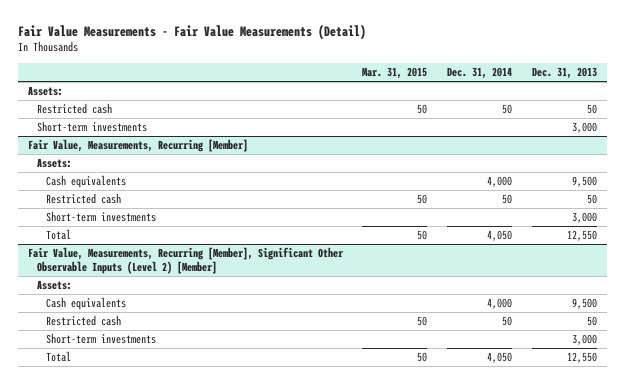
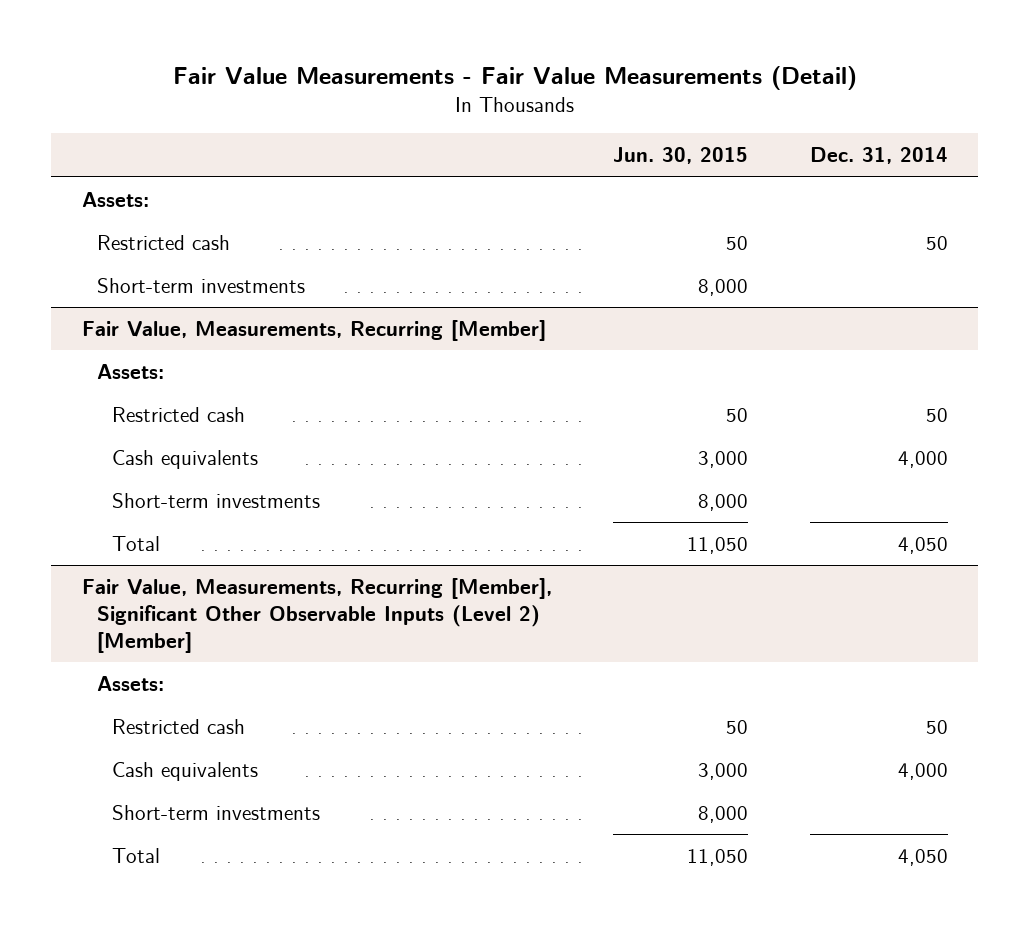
- | Mar. 31, 2015 | Dec. 31, 2014 | Dec. 31, 2013
+ | Jun. 30, 2015 | Dec. 31, 2014
@ Fair Value, Measurements, Recurring [Member]
moved down: Cash equivalents | 3,000 | 4,000
@ Fair Value, Measurements, Recurring [Member], Significant Other Observable Inputs (Level 2) [Member]
moved down: Cash equivalents | 3,000 | 4,000

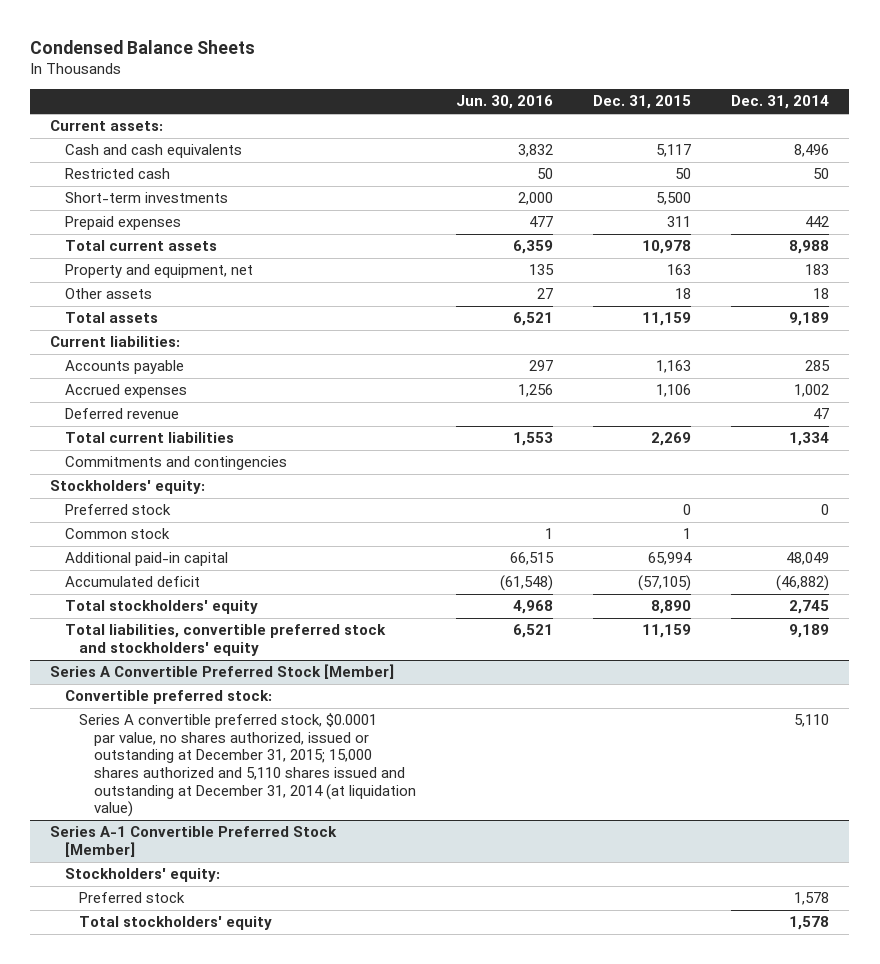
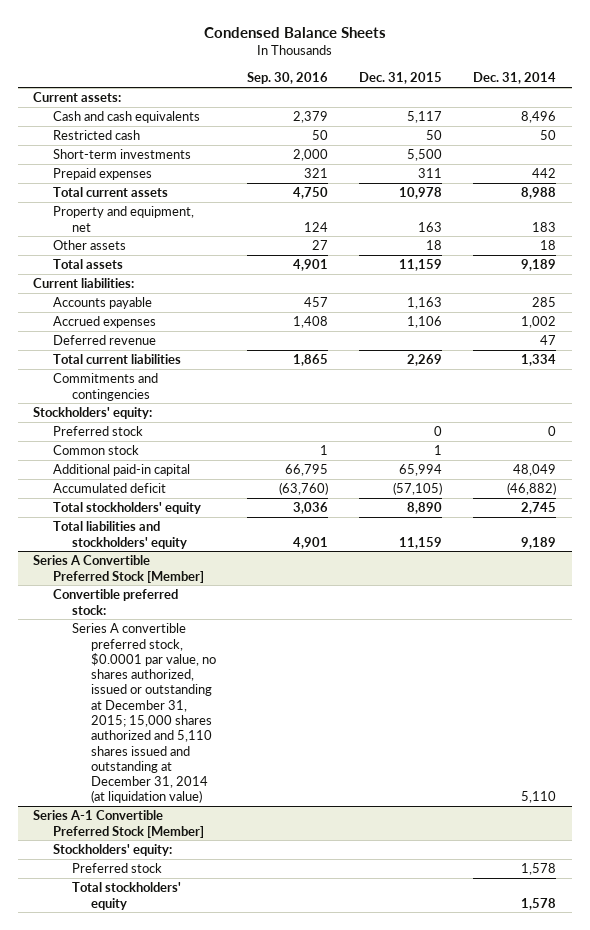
- | Jun. 30, 2016 | Dec. 31, 2015 | Dec. 31, 2014
+ | Sep. 30, 2016 | Dec. 31, 2015 | Dec. 31, 2014
- Total liabilities, convertible preferred stock and stockholders' equity | 6,521 | 11,159 | 9,189
+ Total liabilities and stockholders' equity | 4,901 | 11,159 | 9,189

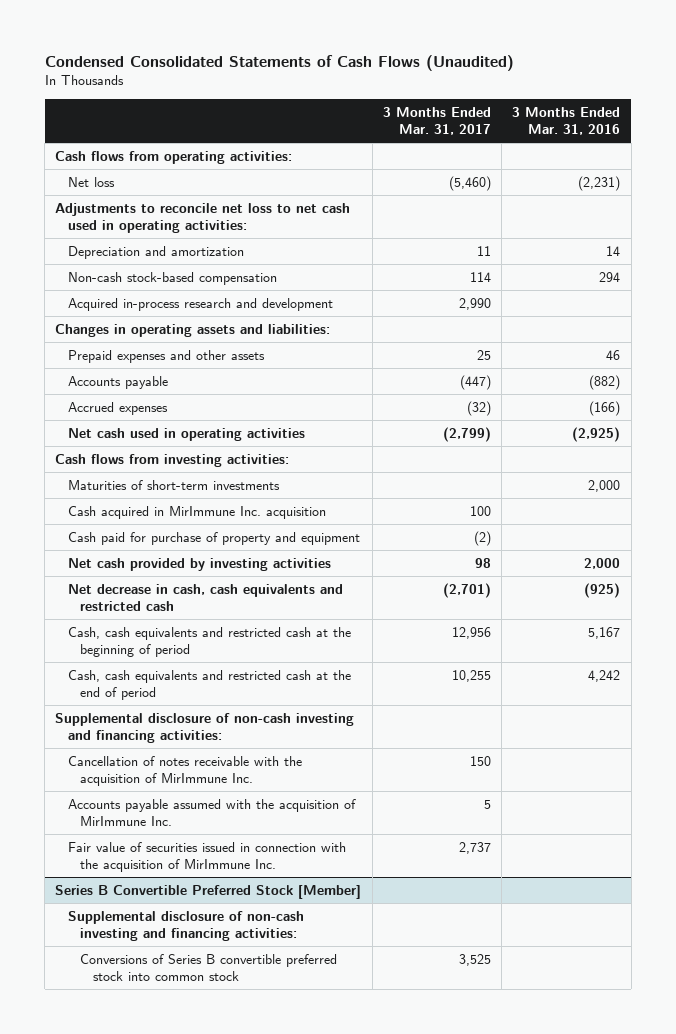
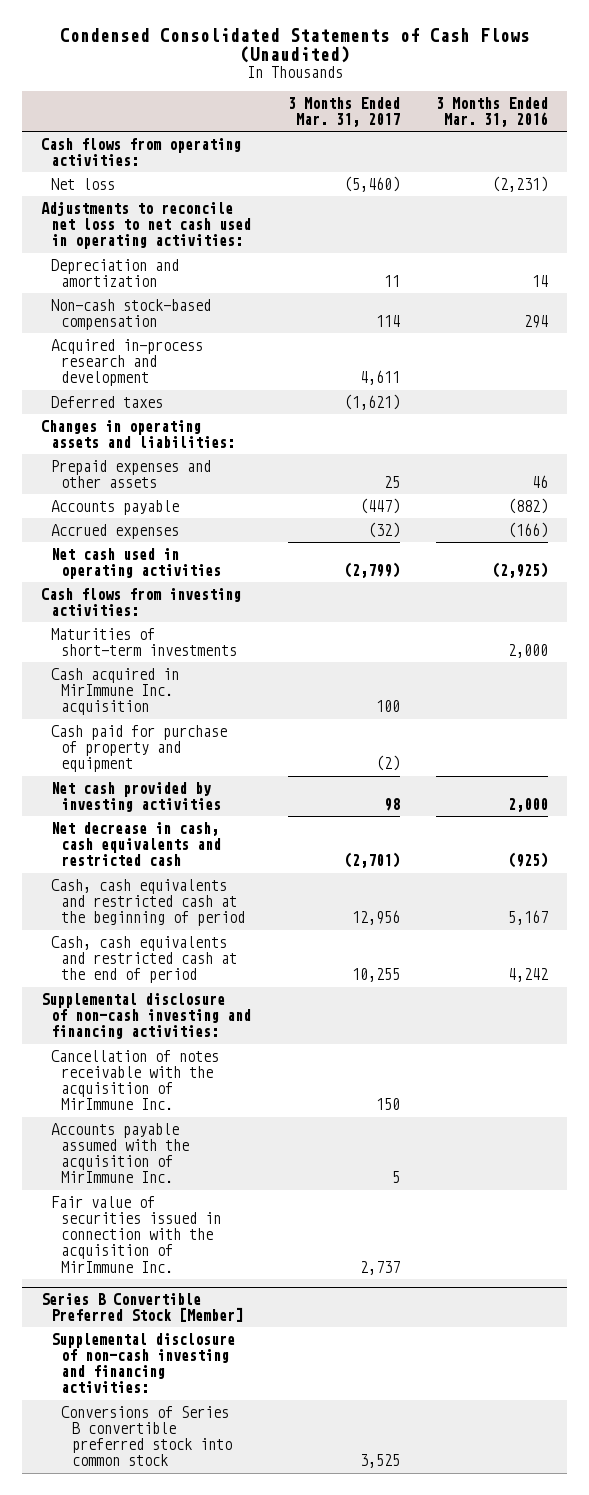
- Acquired in-process research and development | 2,990 |
+ Acquired in-process research and development | 4,611 |
+ Deferred taxes | (1,621) |

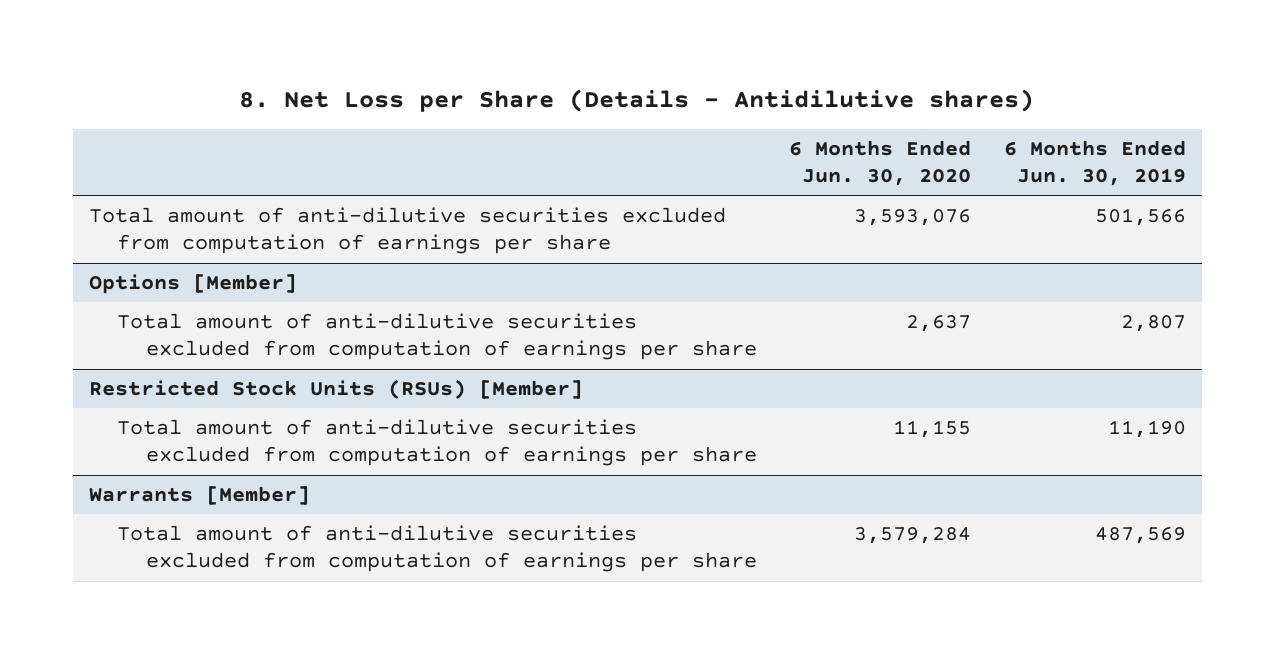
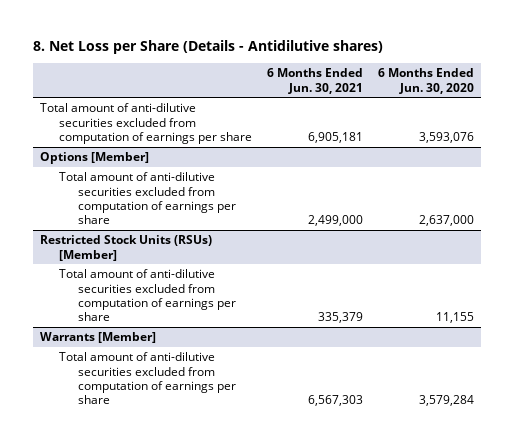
- | 6 Months Ended Jun. 30, 2020 | 6 Months Ended Jun. 30, 2019
+ | 6 Months Ended Jun. 30, 2021 | 6 Months Ended Jun. 30, 2020
@ Options [Member]
- Total amount of anti-dilutive securities excluded from computation of earnings per share | 2,637 | 2,807
+ Total amount of anti-dilutive securities excluded from computation of earnings per share | 2,499,000 | 2,637,000

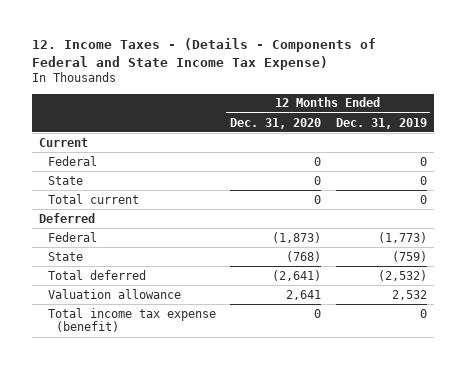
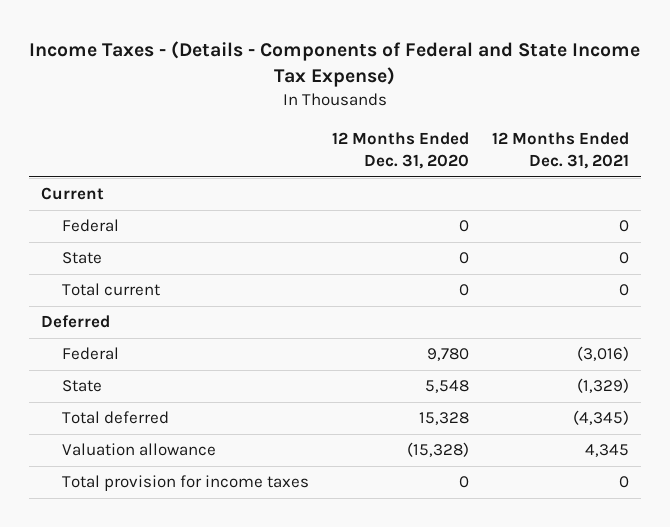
- 12. Income Taxes - (Details - Components of Federal and State Income Tax Expense)
+ Income Taxes - (Details - Components of Federal and State Income Tax Expense)
- | 12 Months Ended Dec. 31, 2020 | 12 Months Ended Dec. 31, 2019
+ | 12 Months Ended Dec. 31, 2020 | 12 Months Ended Dec. 31, 2021
- Federal | (1,873) | (1,773)
- State | (768) | (759)
- Total deferred | (2,641) | (2,532)
- Valuation allowance | 2,641 | 2,532
- Total income tax expense (benefit) | 0 | 0
+ Federal | 9,780 | (3,016)
+ State | 5,548 | (1,329)
+ Total deferred | 15,328 | (4,345)
+ Valuation allowance | (15,328) | 4,345
+ Total provision for income taxes | 0 | 0

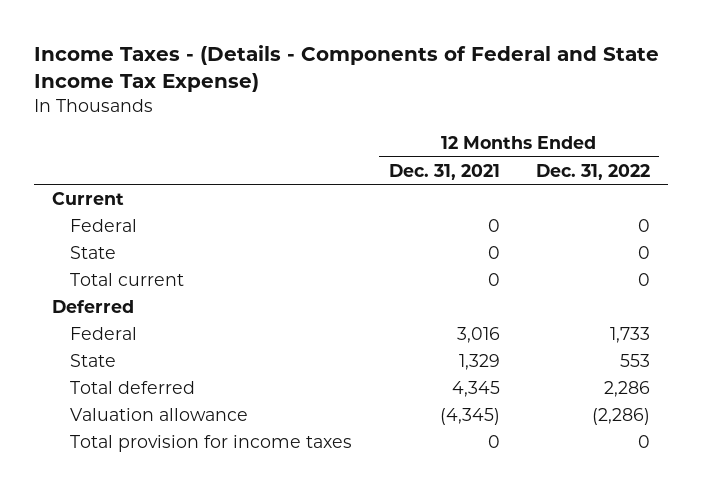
- | 12 Months Ended Dec. 31, 2020 | 12 Months Ended Dec. 31, 2021
+ | 12 Months Ended Dec. 31, 2021 | 12 Months Ended Dec. 31, 2022
- Federal | 9,780 | (3,016)
- State | 5,548 | (1,329)
- Total deferred | 15,328 | (4,345)
- Valuation allowance | (15,328) | 4,345
+ Federal | 3,016 | 1,733
+ State | 1,329 | 553
+ Total deferred | 4,345 | 2,286
+ Valuation allowance | (4,345) | (2,286)

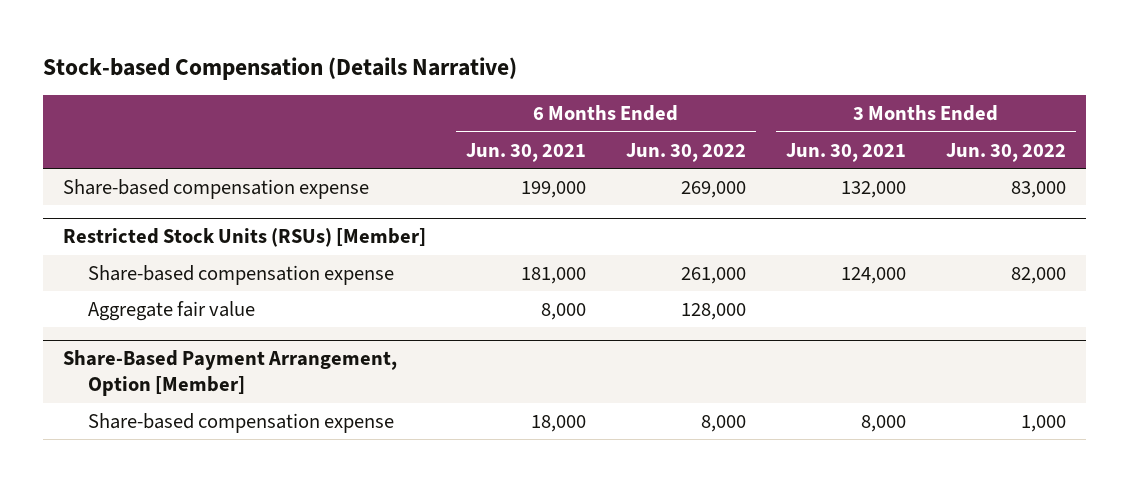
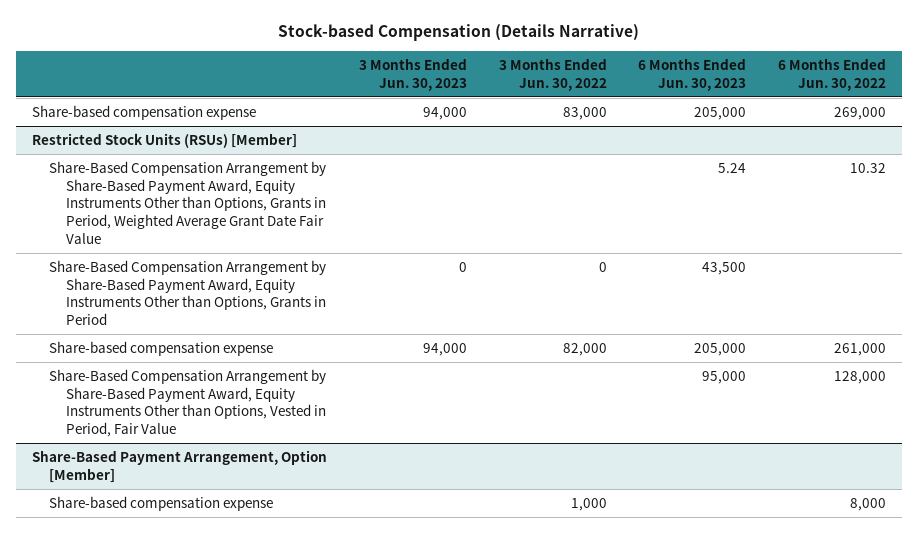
- | 6 Months Ended Jun. 30, 2021 | 6 Months Ended Jun. 30, 2022 | 3 Months Ended Jun. 30, 2021 | 3 Months Ended Jun. 30, 2022
+ | 3 Months Ended Jun. 30, 2023 | 3 Months Ended Jun. 30, 2022 | 6 Months Ended Jun. 30, 2023 | 6 Months Ended Jun. 30, 2022
@ Restricted Stock Units (RSUs) [Member]
+ Share-Based Compensation Arrangement by Share-Based Payment Award, Equity Instruments Other than Options, Grants in Period, Weighted Average Grant Date Fair Value | | | 5.24 | 10.32
+ Share-Based Compensation Arrangement by Share-Based Payment Award, Equity Instruments Other than Options, Grants in Period | 0 | 0 | 43,500 |
- Aggregate fair value | 8,000 | 128,000 | |
+ Share-Based Compensation Arrangement by Share-Based Payment Award, Equity Instruments Other than Options, Vested in Period, Fair Value | | | 95,000 | 128,000

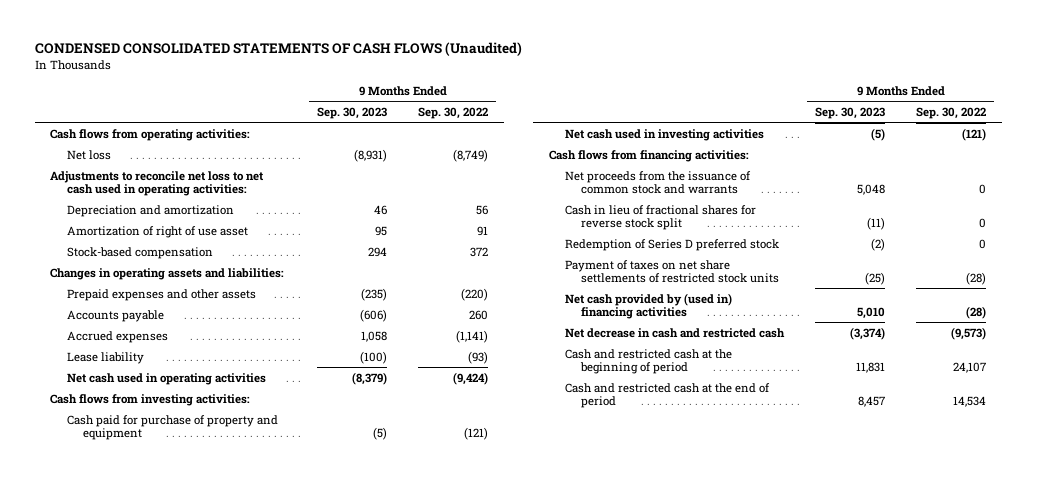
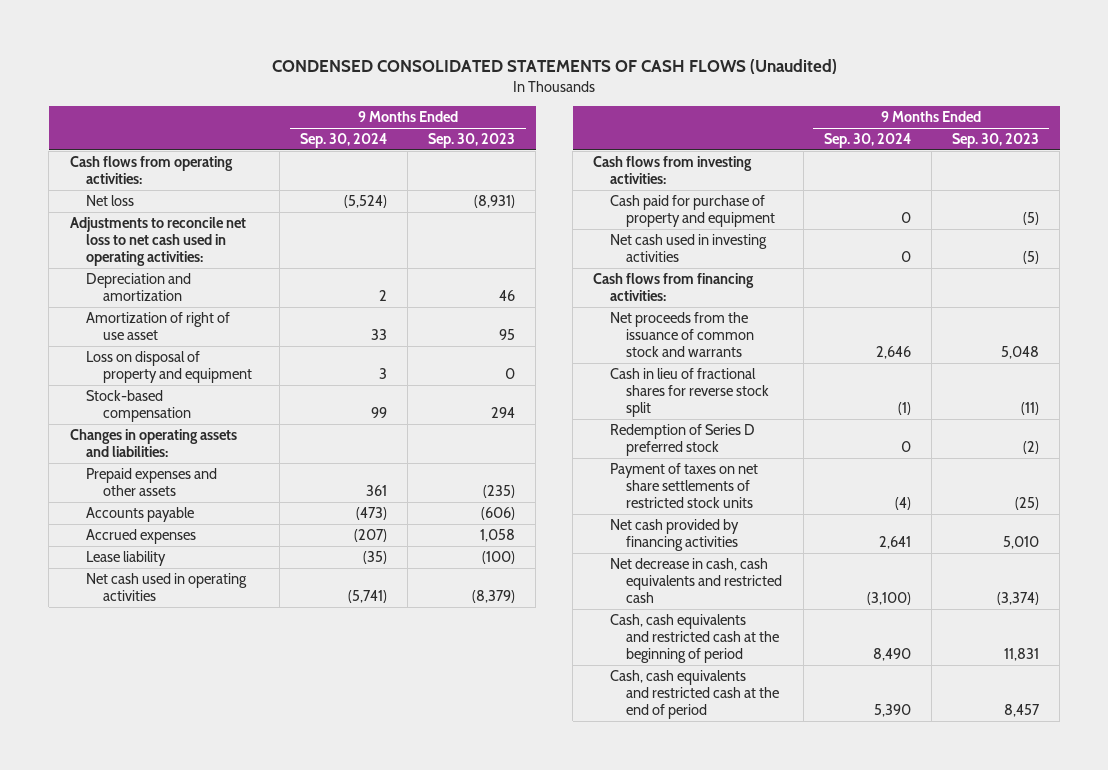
- | 9 Months Ended Sep. 30, 2023 | 9 Months Ended Sep. 30, 2022
+ | 9 Months Ended Sep. 30, 2024 | 9 Months Ended Sep. 30, 2023
+ Loss on disposal of property and equipment | 3 | 0
- Net cash provided by (used in) financing activities | 5,010 | (28)
- Net decrease in cash and restricted cash | (3,374) | (9,573)
- Cash and restricted cash at the beginning of period | 11,831 | 24,107
- Cash and restricted cash at the end of period | 8,457 | 14,534
+ Net cash provided by financing activities | 2,641 | 5,010
+ Net decrease in cash, cash equivalents and restricted cash | (3,100) | (3,374)
+ Cash, cash equivalents and restricted cash at the beginning of period | 8,490 | 11,831
+ Cash, cash equivalents and restricted cash at the end of period | 5,390 | 8,457

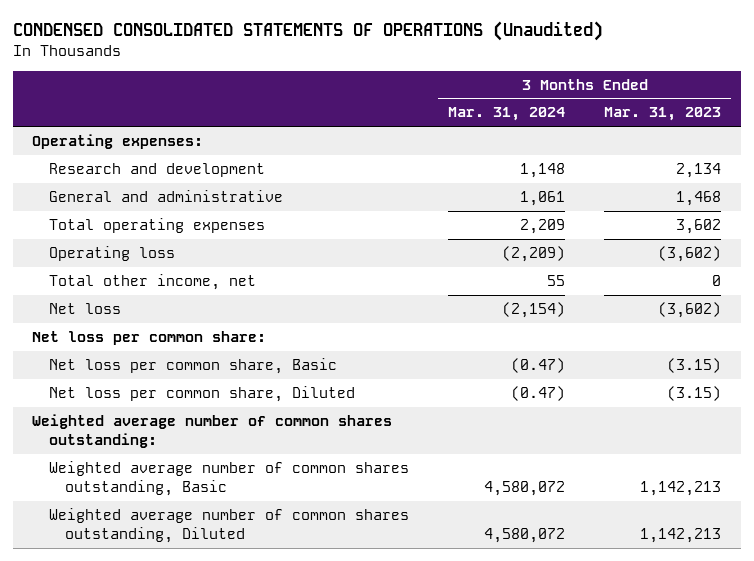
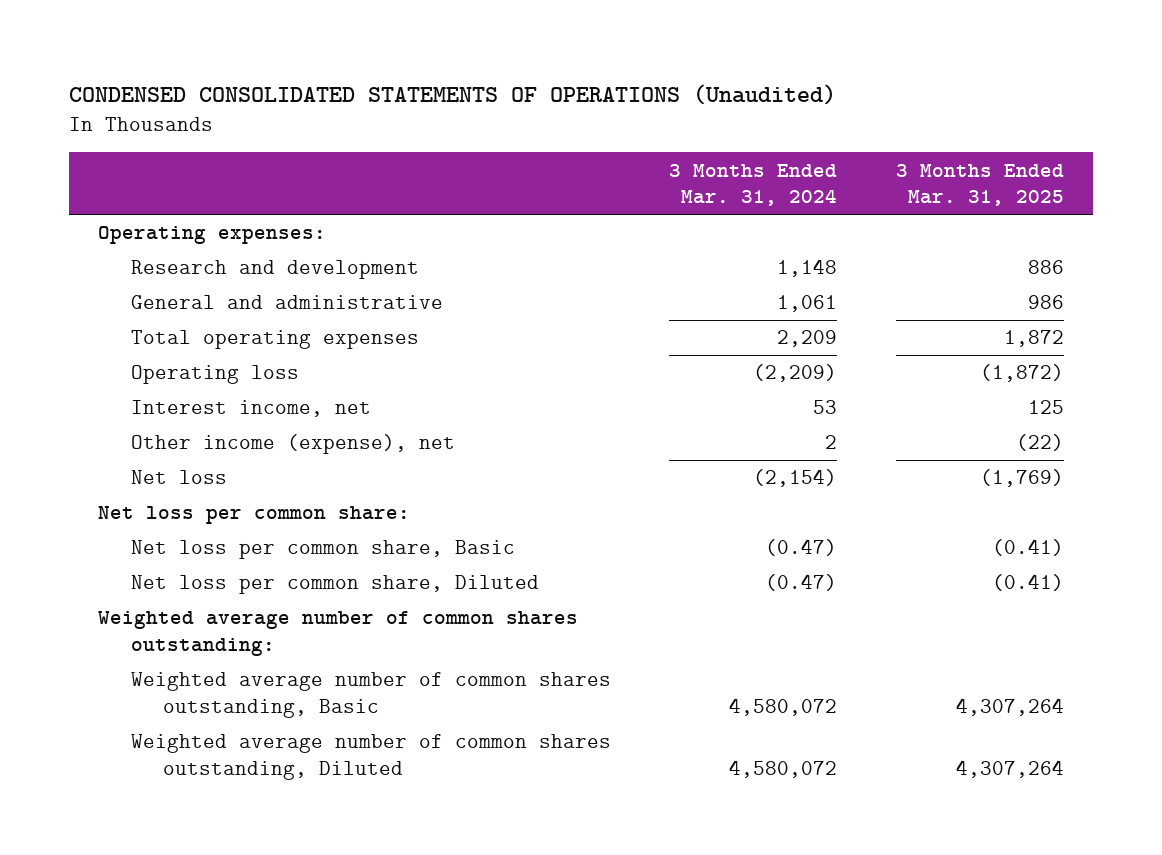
- | 3 Months Ended Mar. 31, 2024 | 3 Months Ended Mar. 31, 2023
+ | 3 Months Ended Mar. 31, 2024 | 3 Months Ended Mar. 31, 2025
- Total other income, net | 55 | 0
+ Interest income, net | 53 | 125
+ Other income (expense), net | 2 | (22)

